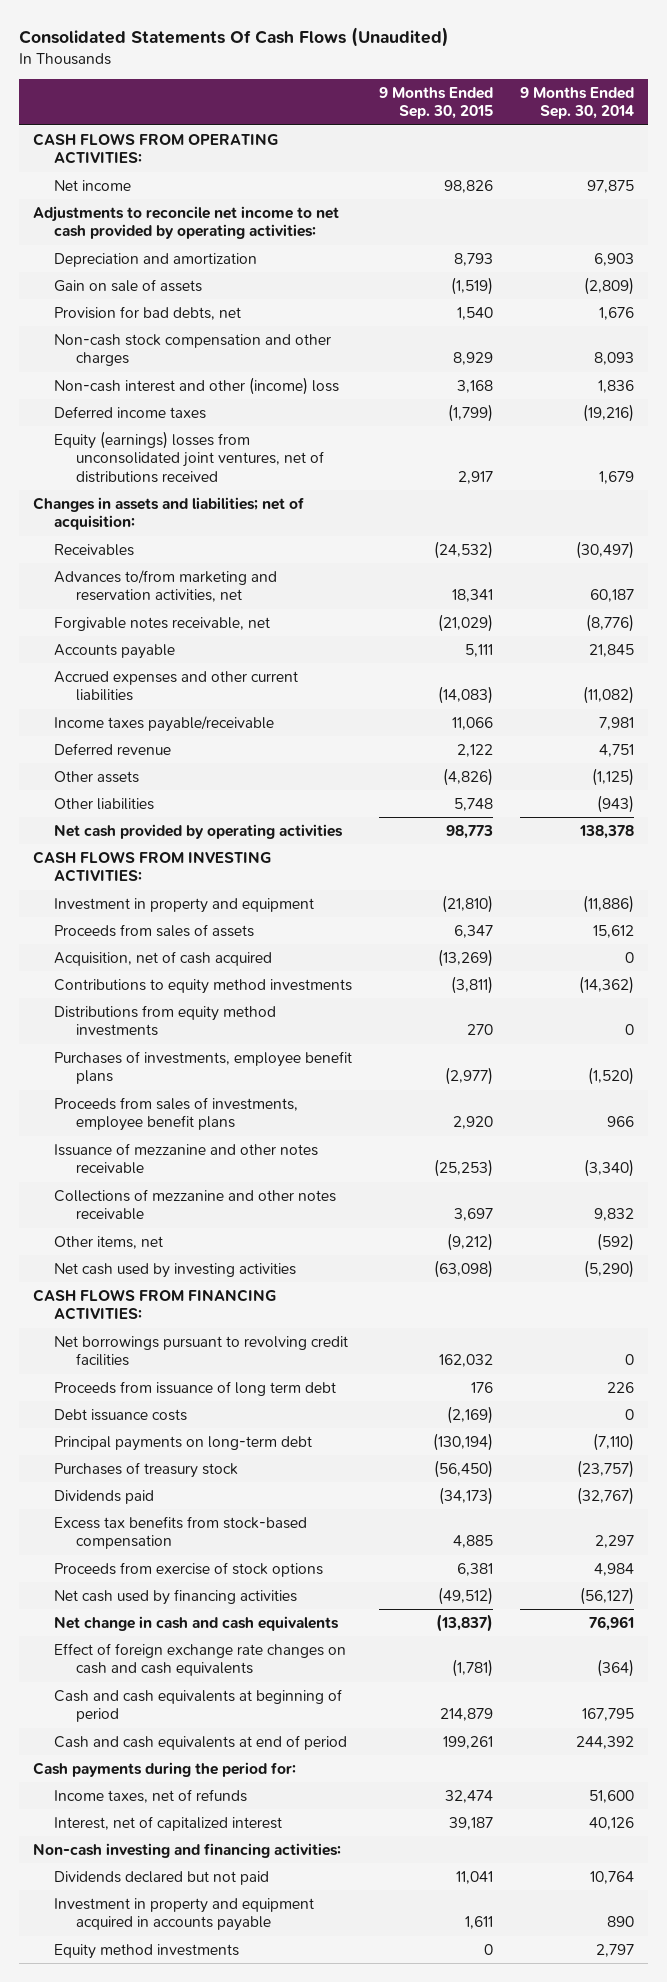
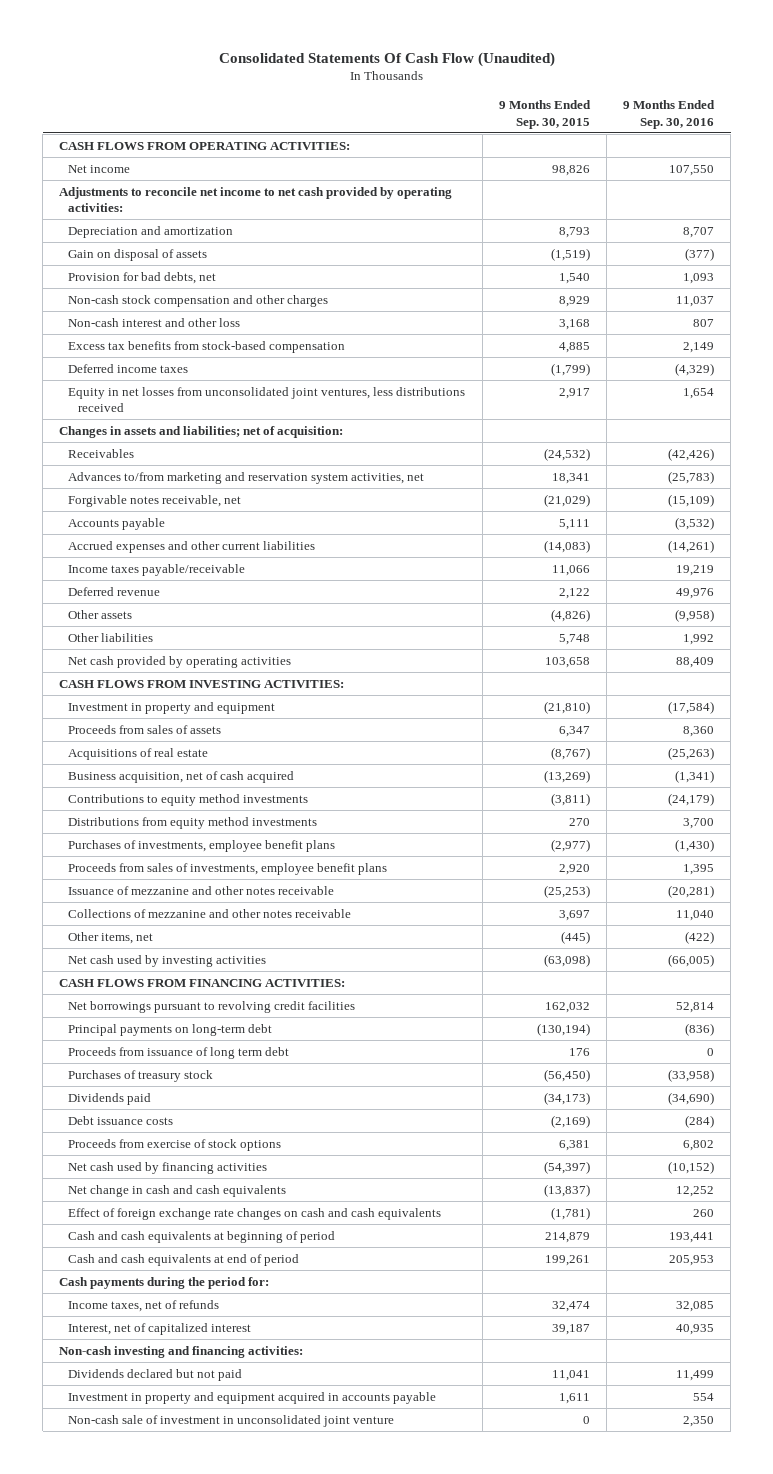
- Consolidated Statements Of Cash Flows (Unaudited)
+ Consolidated Statements Of Cash Flow (Unaudited)
- | 9 Months Ended Sep. 30, 2015 | 9 Months Ended Sep. 30, 2014
+ | 9 Months Ended Sep. 30, 2015 | 9 Months Ended Sep. 30, 2016
- Gain on sale of assets | (1,519) | (2,809)
+ Gain on disposal of assets | (1,519) | (377)
- Non-cash interest and other (income) loss | 3,168 | 1,836
+ Non-cash interest and other loss | 3,168 | 807
moved up: Excess tax benefits from stock-based compensation | 4,885 | 2,149
- Equity (earnings) losses from unconsolidated joint ventures, net of distributions received | 2,917 | 1,679
+ Equity in net losses from unconsolidated joint ventures, less distributions received | 2,917 | 1,654
- Advances to/from marketing and reservation activities, net | 18,341 | 60,187
+ Advances to/from marketing and reservation system activities, net | 18,341 | (25,783)
- Net cash provided by operating activities | 98,773 | 138,378
+ Net cash provided by operating activities | 103,658 | 88,409
- Acquisition, net of cash acquired | (13,269) | 0
+ Acquisitions of real estate | (8,767) | (25,263)
+ Business acquisition, net of cash acquired | (13,269) | (1,341)
- Other items, net | (9,212) | (592)
+ Other items, net | (445) | (422)
moved down: Proceeds from issuance of long term debt | 176 | 0
moved down: Debt issuance costs | (2,169) | (284)
- Net cash used by financing activities | (49,512) | (56,127)
+ Net cash used by financing activities | (54,397) | (10,152)
- Equity method investments | 0 | 2,797
+ Non-cash sale of investment in unconsolidated joint venture | 0 | 2,350

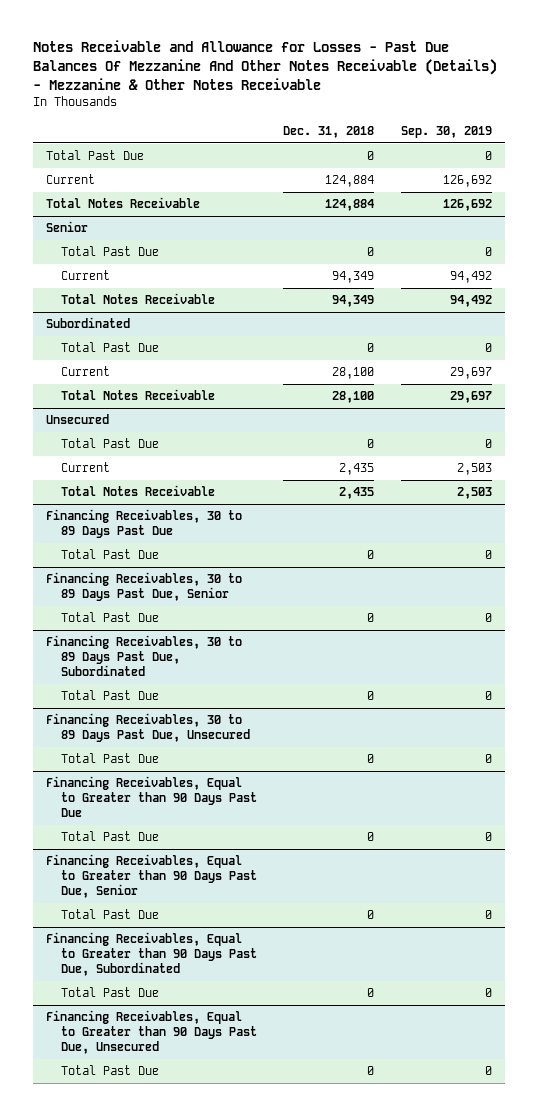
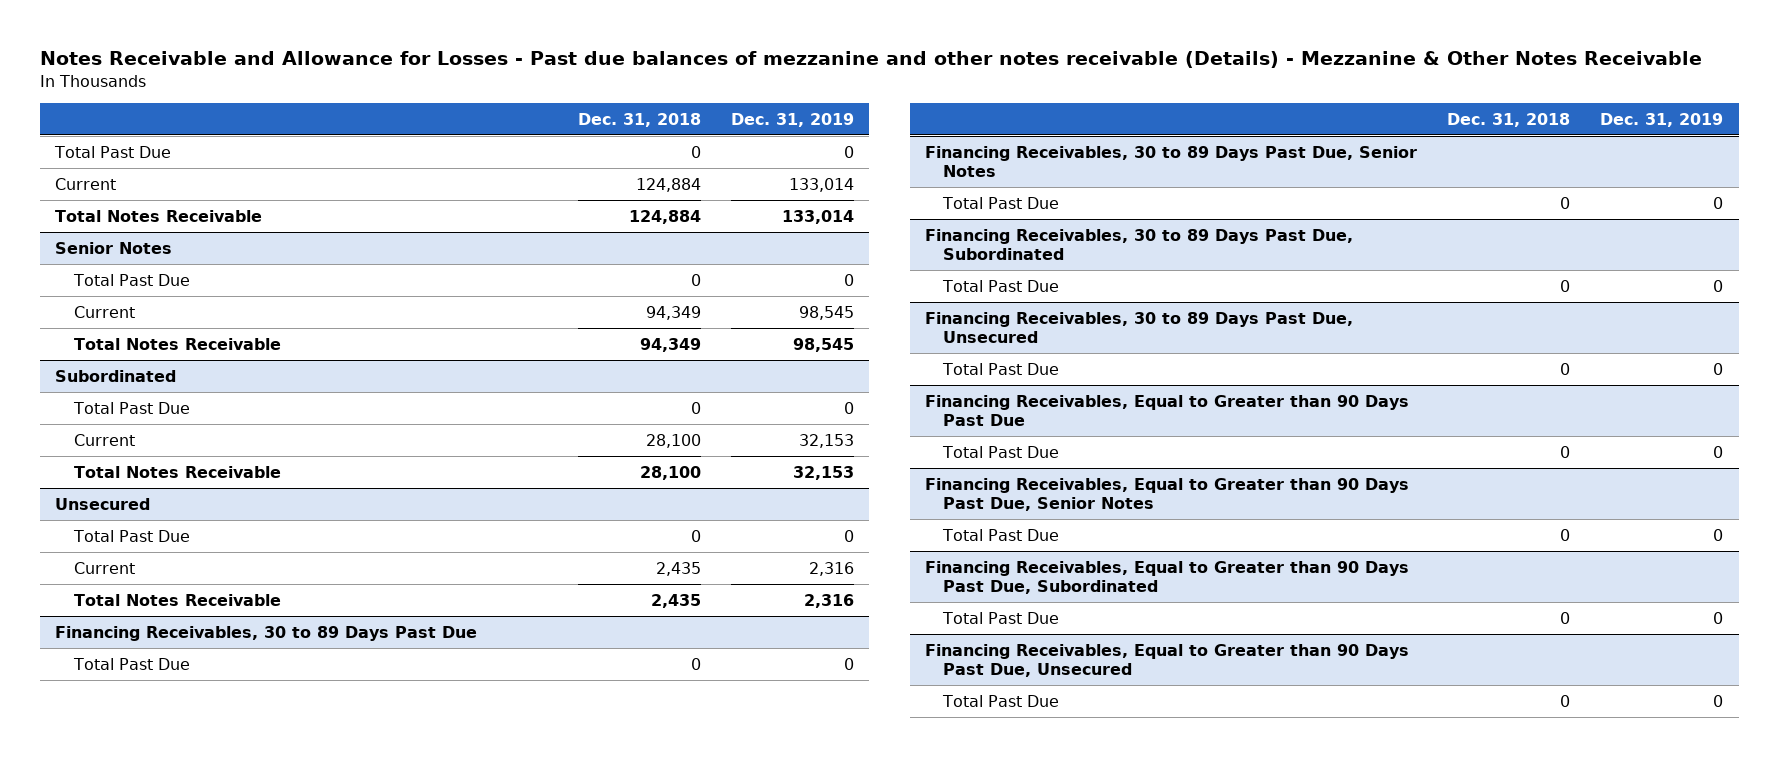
- Notes Receivable and Allowance for Losses - Past Due Balances Of Mezzanine And Other Notes Receivable (Details) - Mezzanine & Other Notes Receivable
+ Notes Receivable and Allowance for Losses - Past due balances of mezzanine and other notes receivable (Details) - Mezzanine & Other Notes Receivable
- | Dec. 31, 2018 | Sep. 30, 2019
+ | Dec. 31, 2018 | Dec. 31, 2019
- Senior
+ Senior Notes
- Financing Receivables, 30 to 89 Days Past Due, Senior
+ Financing Receivables, 30 to 89 Days Past Due, Senior Notes
- Financing Receivables, Equal to Greater than 90 Days Past Due, Senior
+ Financing Receivables, Equal to Greater than 90 Days Past Due, Senior Notes

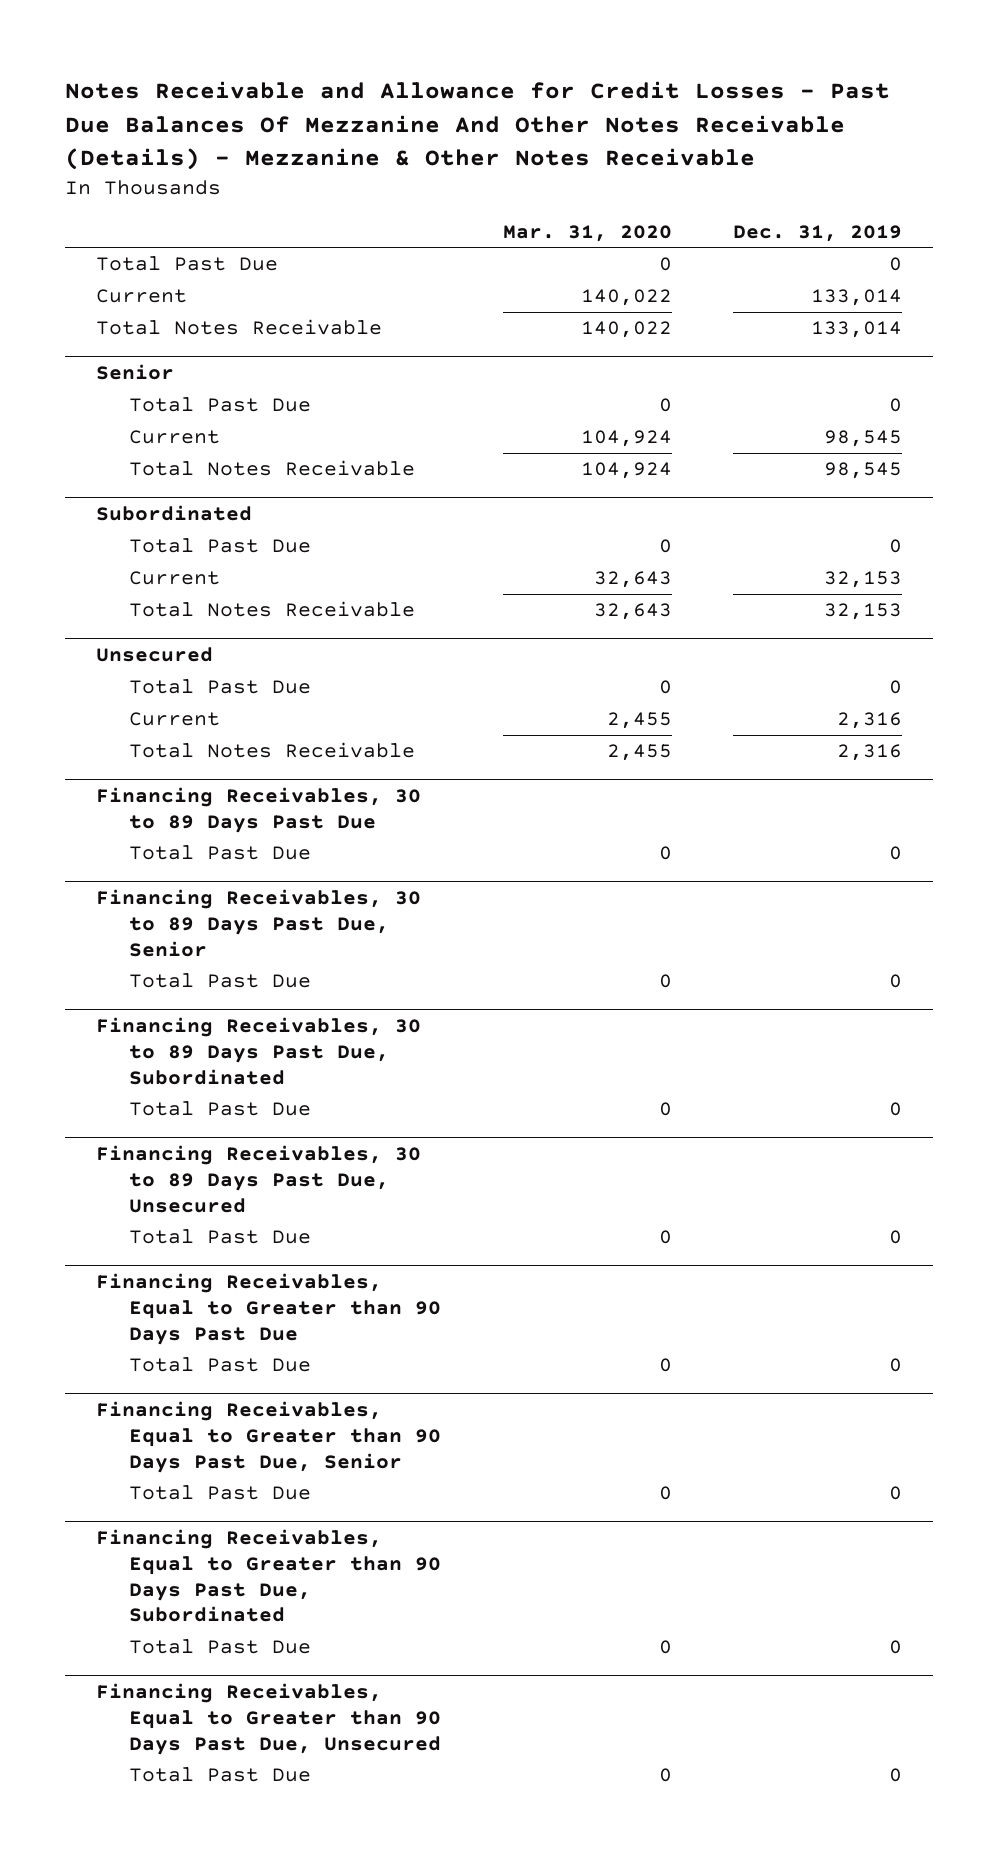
- Notes Receivable and Allowance for Losses - Past due balances of mezzanine and other notes receivable (Details) - Mezzanine & Other Notes Receivable
+ Notes Receivable and Allowance for Credit Losses - Past Due Balances Of Mezzanine And Other Notes Receivable (Details) - Mezzanine & Other Notes Receivable
- | Dec. 31, 2018 | Dec. 31, 2019
+ | Mar. 31, 2020 | Dec. 31, 2019
- Senior Notes
+ Senior
- Financing Receivables, 30 to 89 Days Past Due, Senior Notes
+ Financing Receivables, 30 to 89 Days Past Due, Senior
- Financing Receivables, Equal to Greater than 90 Days Past Due, Senior Notes
+ Financing Receivables, Equal to Greater than 90 Days Past Due, Senior

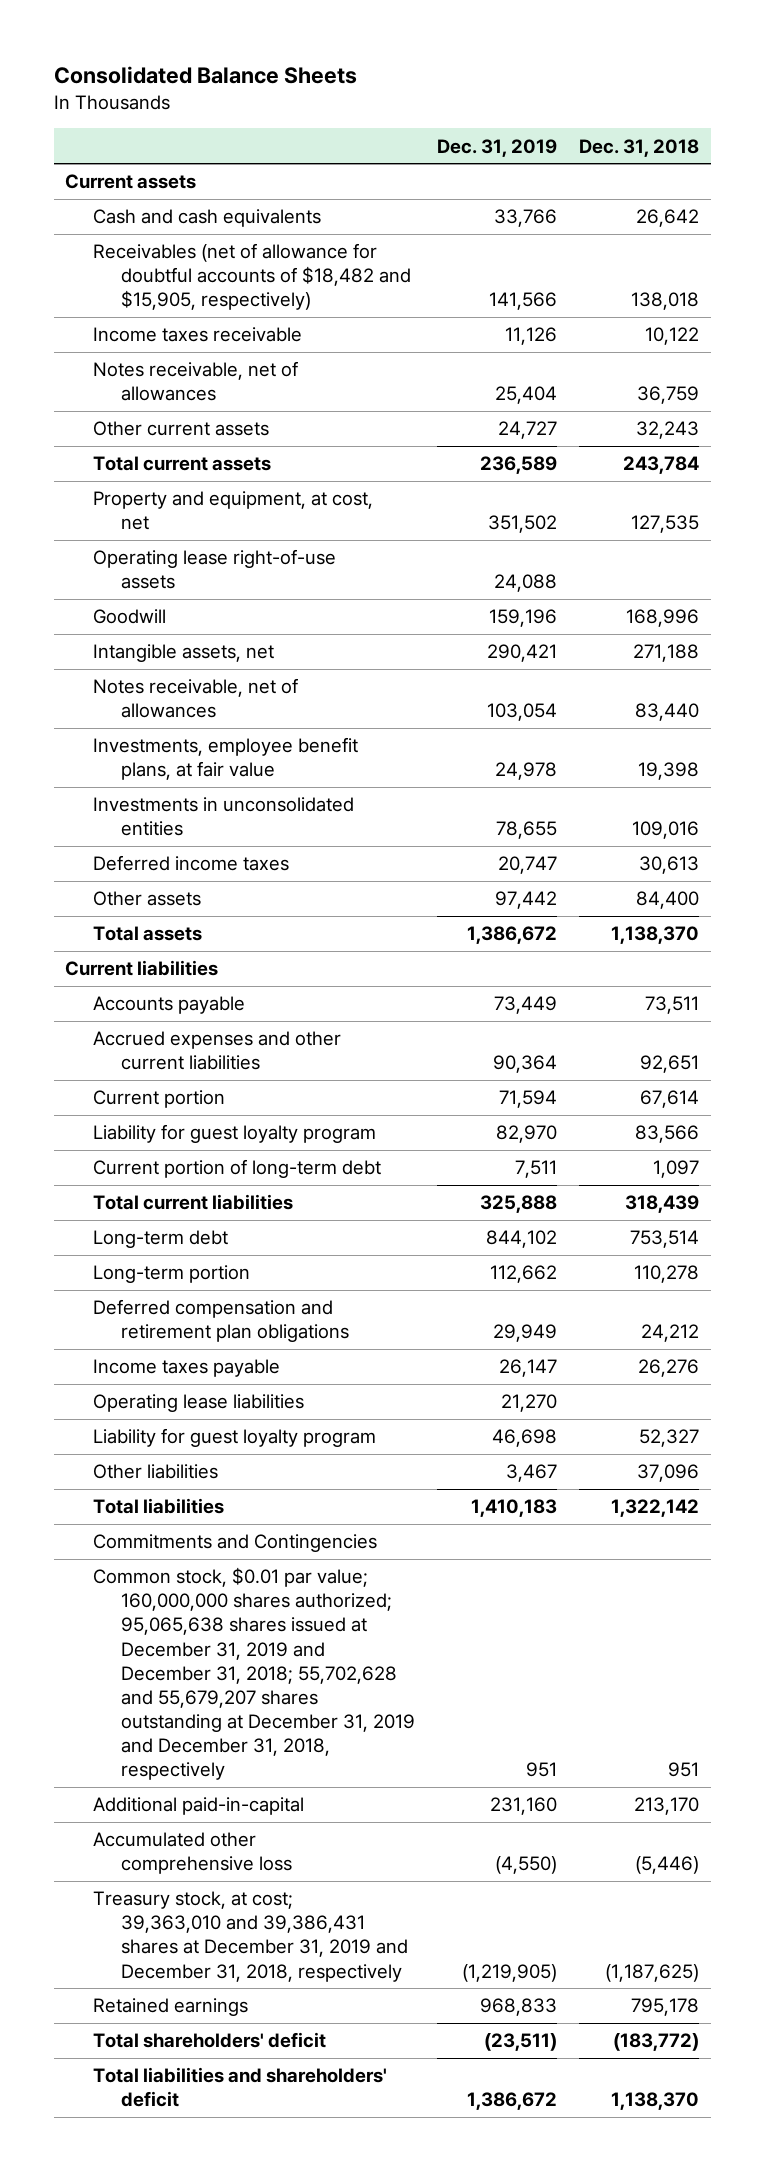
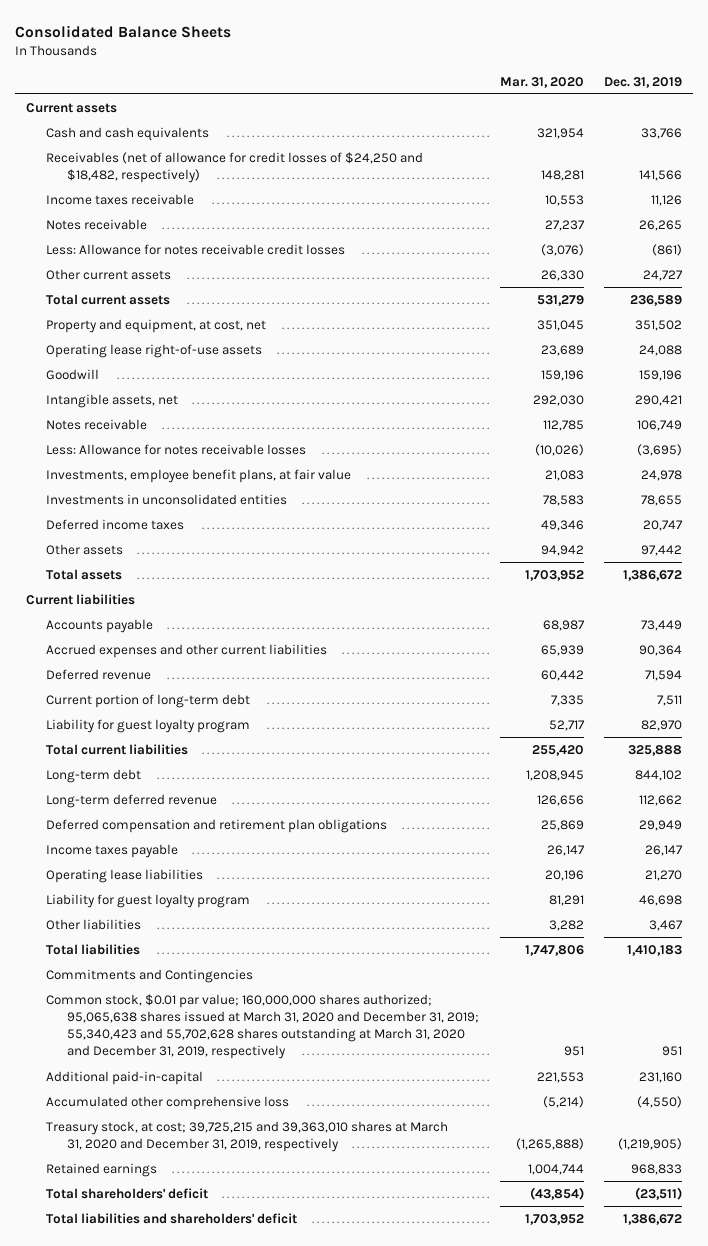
- | Dec. 31, 2019 | Dec. 31, 2018
+ | Mar. 31, 2020 | Dec. 31, 2019
- Receivables (net of allowance for doubtful accounts of $18,482 and $15,905, respectively) | 141,566 | 138,018
+ Receivables (net of allowance for credit losses of $24,250 and $18,482, respectively) | 148,281 | 141,566
- Notes receivable, net of allowances | 25,404 | 36,759
+ Notes receivable | 27,237 | 26,265
+ Less: Allowance for notes receivable credit losses | (3,076) | (861)
- Notes receivable, net of allowances | 103,054 | 83,440
+ Notes receivable | 112,785 | 106,749
+ Less: Allowance for notes receivable losses | (10,026) | (3,695)
- Current portion | 71,594 | 67,614
+ Deferred revenue | 60,442 | 71,594
moved down: Liability for guest loyalty program | 52,717 | 82,970
- Long-term portion | 112,662 | 110,278
+ Long-term deferred revenue | 126,656 | 112,662
- Common stock, $0.01 par value; 160,000,000 shares authorized; 95,065,638 shares issued at December 31, 2019 and December 31, 2018; 55,702,628 and 55,679,207 shares outstanding at December 31, 2019 and December 31, 2018, respectively | 951 | 951
+ Common stock, $0.01 par value; 160,000,000 shares authorized; 95,065,638 shares issued at March 31, 2020 and December 31, 2019; 55,340,423 and 55,702,628 shares outstanding at March 31, 2020 and December 31, 2019, respectively | 951 | 951
- Treasury stock, at cost; 39,363,010 and 39,386,431 shares at December 31, 2019 and December 31, 2018, respectively | (1,219,905) | (1,187,625)
+ Treasury stock, at cost; 39,725,215 and 39,363,010 shares at March 31, 2020 and December 31, 2019, respectively | (1,265,888) | (1,219,905)

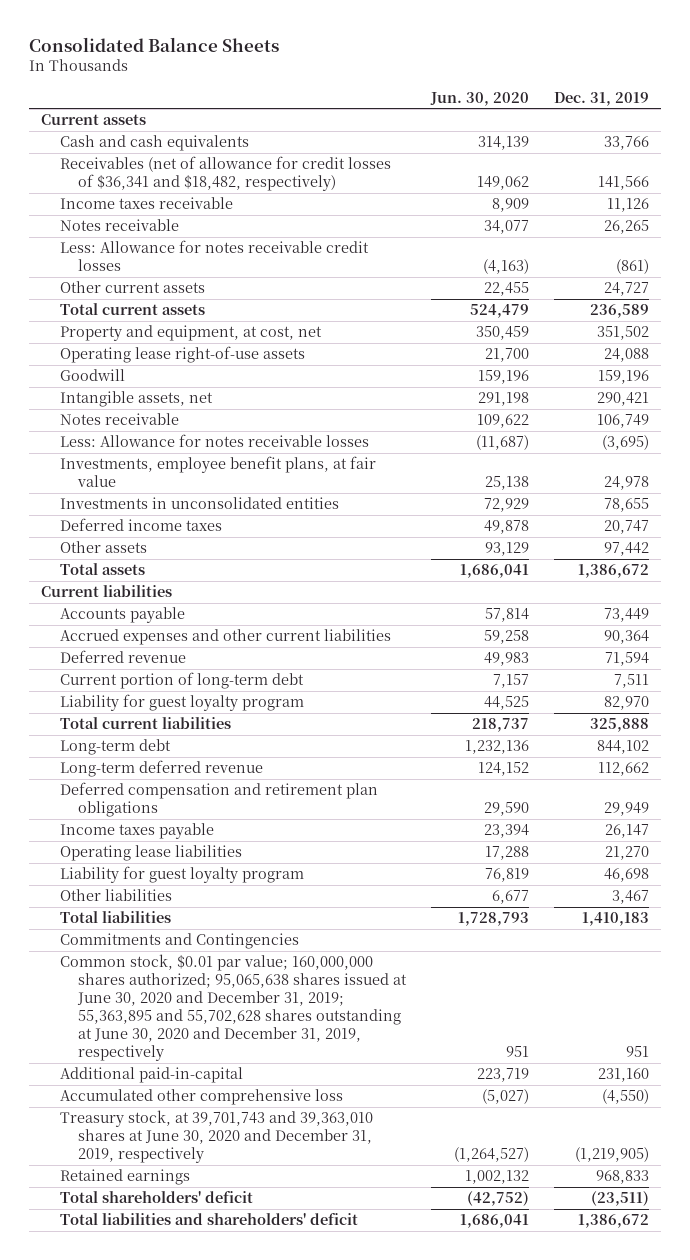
- | Mar. 31, 2020 | Dec. 31, 2019
+ | Jun. 30, 2020 | Dec. 31, 2019
- Receivables (net of allowance for credit losses of $24,250 and $18,482, respectively) | 148,281 | 141,566
+ Receivables (net of allowance for credit losses of $36,341 and $18,482, respectively) | 149,062 | 141,566
- Common stock, $0.01 par value; 160,000,000 shares authorized; 95,065,638 shares issued at March 31, 2020 and December 31, 2019; 55,340,423 and 55,702,628 shares outstanding at March 31, 2020 and December 31, 2019, respectively | 951 | 951
+ Common stock, $0.01 par value; 160,000,000 shares authorized; 95,065,638 shares issued at June 30, 2020 and December 31, 2019; 55,363,895 and 55,702,628 shares outstanding at June 30, 2020 and December 31, 2019, respectively | 951 | 951
- Treasury stock, at cost; 39,725,215 and 39,363,010 shares at March 31, 2020 and December 31, 2019, respectively | (1,265,888) | (1,219,905)
+ Treasury stock, at 39,701,743 and 39,363,010 shares at June 30, 2020 and December 31, 2019, respectively | (1,264,527) | (1,219,905)

